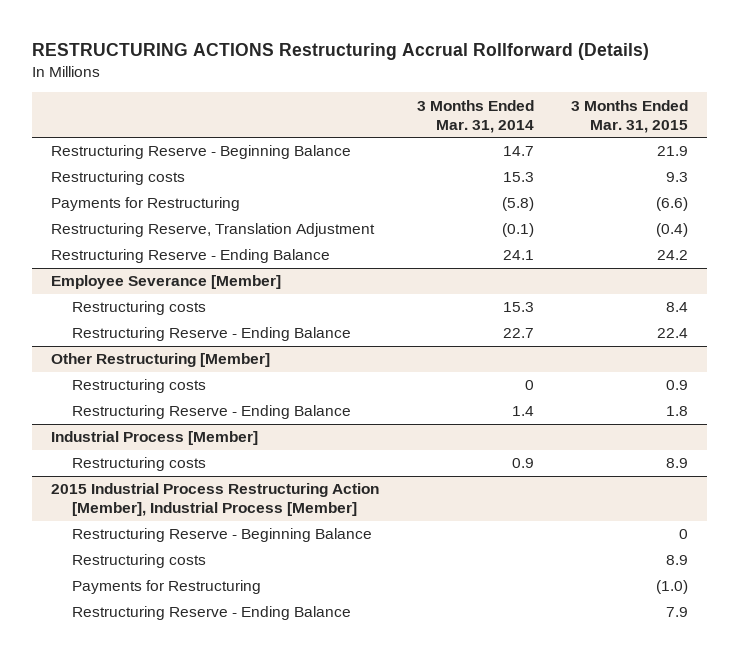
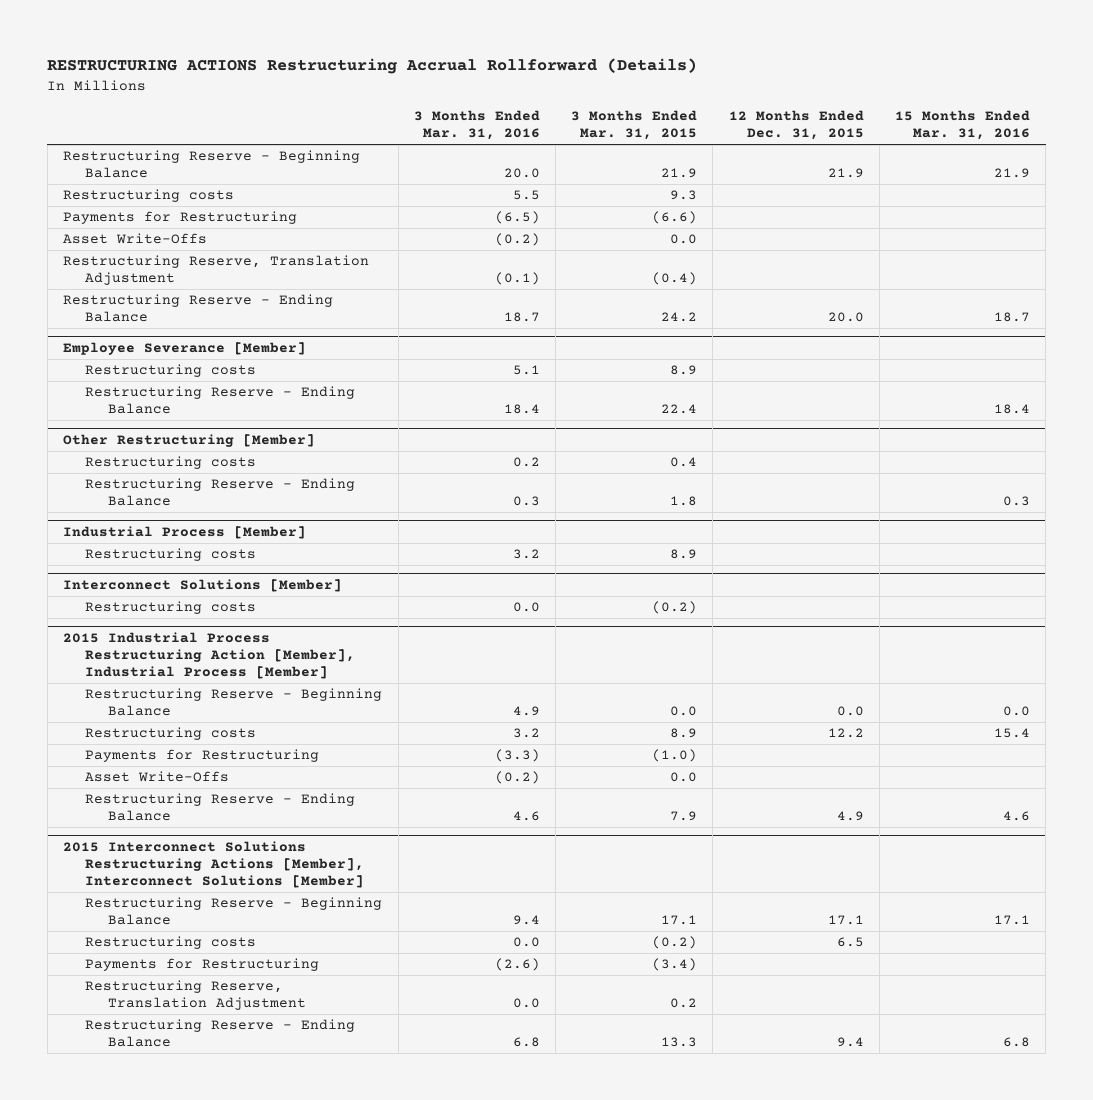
- | 3 Months Ended Mar. 31, 2014 | 3 Months Ended Mar. 31, 2015
+ | 3 Months Ended Mar. 31, 2016 | 3 Months Ended Mar. 31, 2015 | 12 Months Ended Dec. 31, 2015 | 15 Months Ended Mar. 31, 2016
+ Asset Write-Offs | (0.2) | 0.0 | |
@ Employee Severance [Member]
- Restructuring costs | 15.3 | 8.4
+ Restructuring costs | 5.1 | 8.9 | |
@ Other Restructuring [Member]
- Restructuring costs | 0 | 0.9
+ Restructuring costs | 0.2 | 0.4 | |
+ Interconnect Solutions [Member]
+ Restructuring costs | 0.0 | (0.2) | |
@ 2015 Industrial Process Restructuring Action [Member], Industrial Process [Member]
- Restructuring Reserve - Beginning Balance | | 0
+ Restructuring Reserve - Beginning Balance | 4.9 | 0.0 | 0.0 | 0.0
+ Asset Write-Offs | (0.2) | 0.0 | |
+ 2015 Interconnect Solutions Restructuring Actions [Member], Interconnect Solutions [Member]
+ Restructuring Reserve - Beginning Balance | 9.4 | 17.1 | 17.1 | 17.1
+ Restructuring costs | 0.0 | (0.2) | 6.5 |
+ Payments for Restructuring | (2.6) | (3.4) | |
+ Restructuring Reserve, Translation Adjustment | 0.0 | 0.2 | |
+ Restructuring Reserve - Ending Balance | 6.8 | 13.3 | 9.4 | 6.8

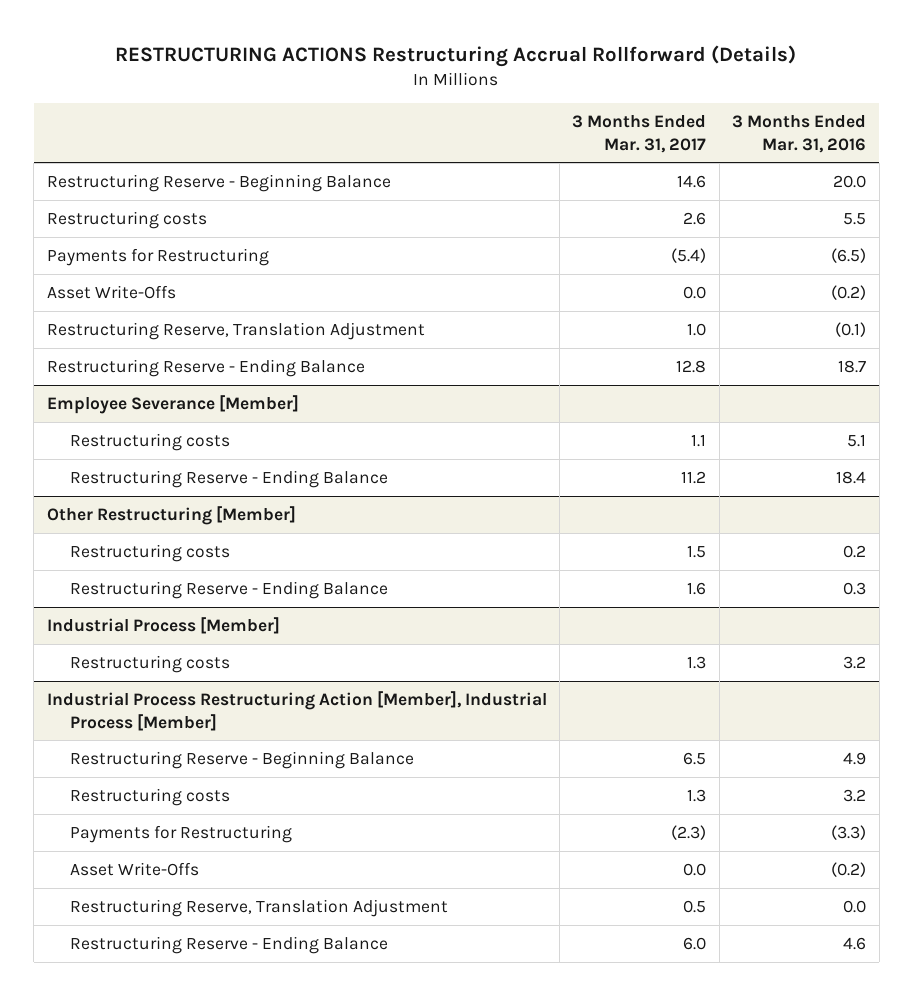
- | 3 Months Ended Mar. 31, 2016 | 3 Months Ended Mar. 31, 2015 | 12 Months Ended Dec. 31, 2015 | 15 Months Ended Mar. 31, 2016
+ | 3 Months Ended Mar. 31, 2017 | 3 Months Ended Mar. 31, 2016
- Interconnect Solutions [Member]
- Restructuring costs | 0.0 | (0.2) | |
- 2015 Industrial Process Restructuring Action [Member], Industrial Process [Member]
+ Industrial Process Restructuring Action [Member], Industrial Process [Member]
- Restructuring Reserve - Ending Balance | 4.6 | 7.9 | 4.9 | 4.6
- 2015 Interconnect Solutions Restructuring Actions [Member], Interconnect Solutions [Member]
- Restructuring Reserve - Beginning Balance | 9.4 | 17.1 | 17.1 | 17.1
- Restructuring costs | 0.0 | (0.2) | 6.5 |
- Payments for Restructuring | (2.6) | (3.4) | |
- Restructuring Reserve - Ending Balance | 6.8 | 13.3 | 9.4 | 6.8
+ Restructuring Reserve - Ending Balance | 6.0 | 4.6

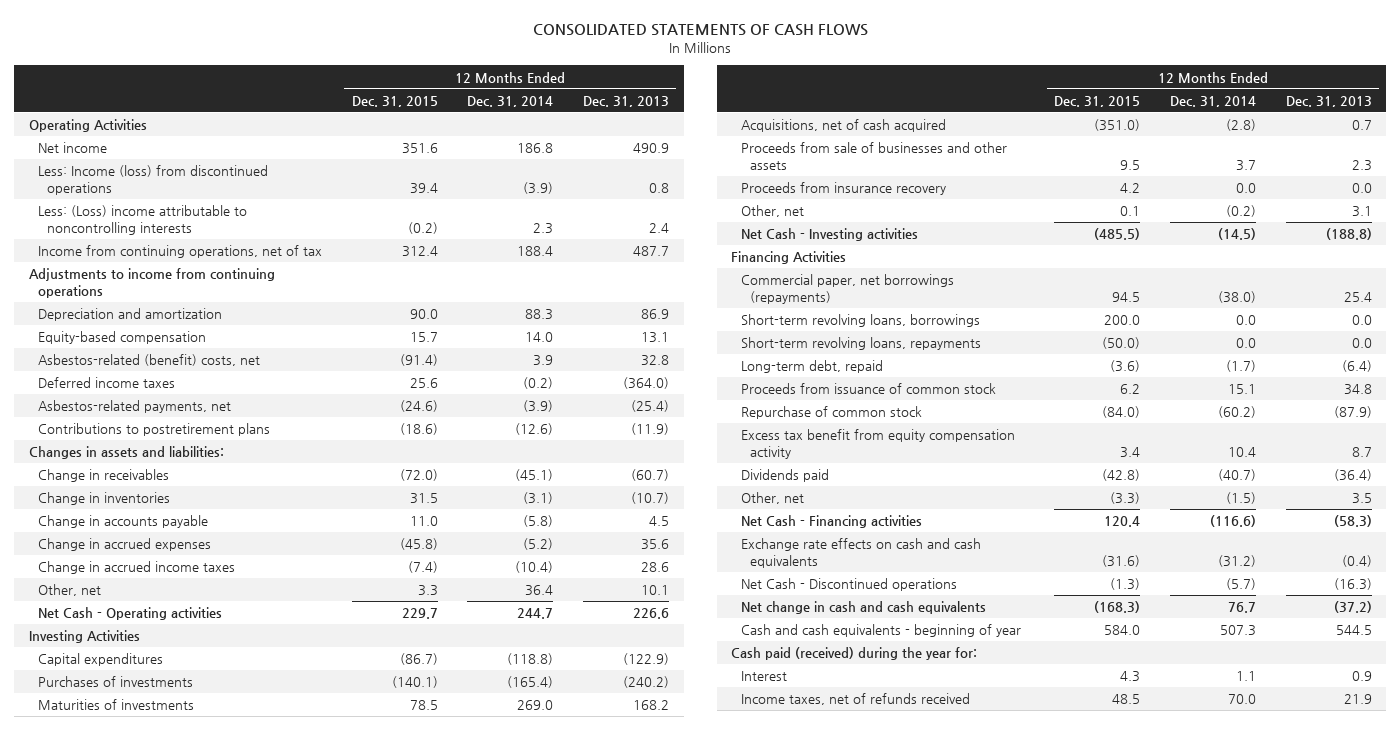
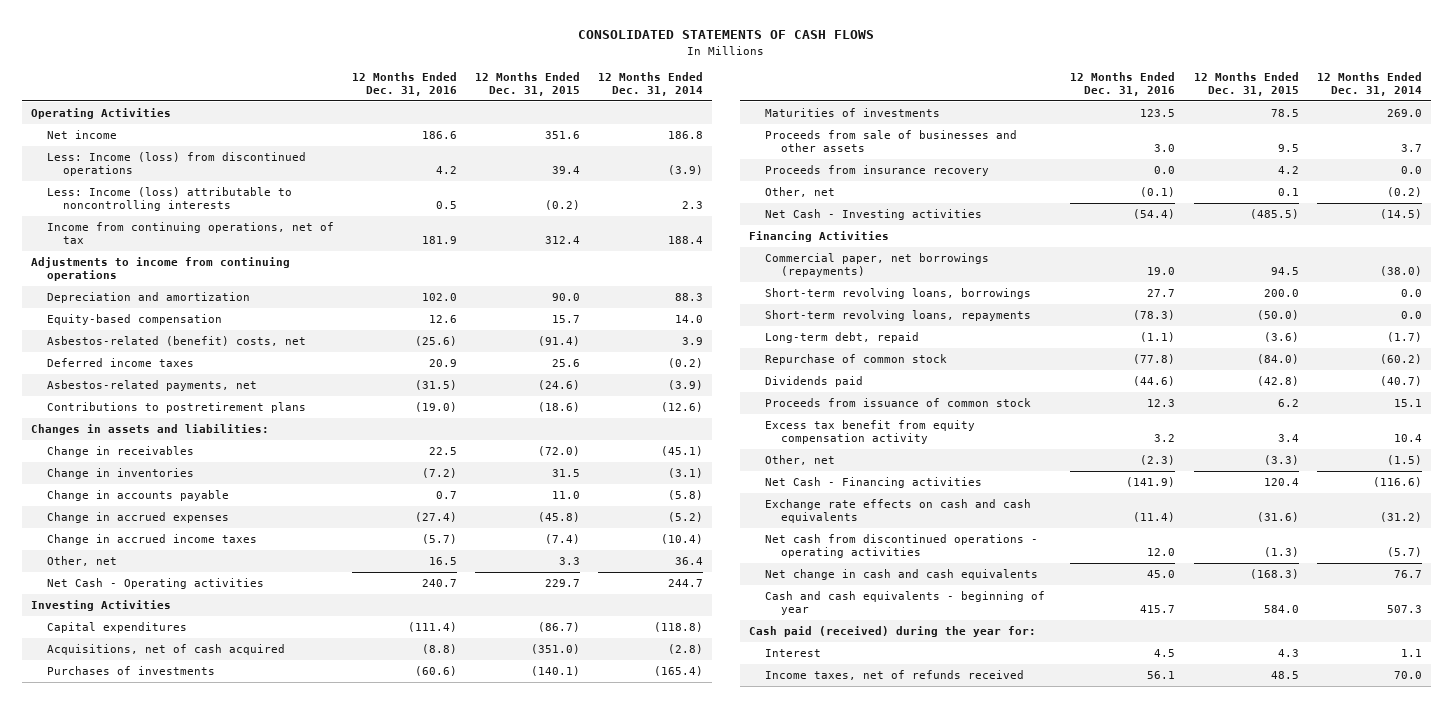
- | 12 Months Ended Dec. 31, 2015 | 12 Months Ended Dec. 31, 2014 | 12 Months Ended Dec. 31, 2013
+ | 12 Months Ended Dec. 31, 2016 | 12 Months Ended Dec. 31, 2015 | 12 Months Ended Dec. 31, 2014
- Less: (Loss) income attributable to noncontrolling interests | (0.2) | 2.3 | 2.4
+ Less: Income (loss) attributable to noncontrolling interests | 0.5 | (0.2) | 2.3
moved up: Acquisitions, net of cash acquired | (8.8) | (351.0) | (2.8)
moved down: Proceeds from issuance of common stock | 12.3 | 6.2 | 15.1
moved down: Excess tax benefit from equity compensation activity | 3.2 | 3.4 | 10.4
- Net Cash - Discontinued operations | (1.3) | (5.7) | (16.3)
+ Net cash from discontinued operations - operating activities | 12.0 | (1.3) | (5.7)

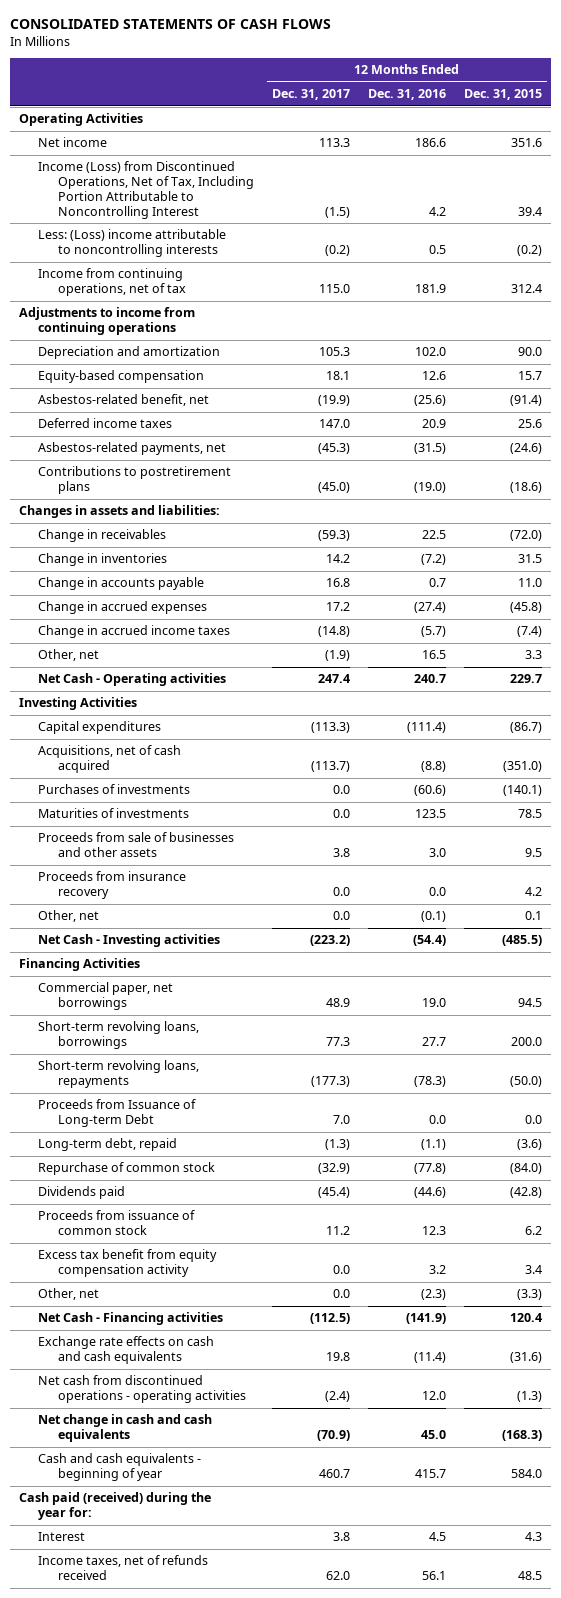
- | 12 Months Ended Dec. 31, 2016 | 12 Months Ended Dec. 31, 2015 | 12 Months Ended Dec. 31, 2014
+ | 12 Months Ended Dec. 31, 2017 | 12 Months Ended Dec. 31, 2016 | 12 Months Ended Dec. 31, 2015
- Less: Income (loss) from discontinued operations | 4.2 | 39.4 | (3.9)
- Less: Income (loss) attributable to noncontrolling interests | 0.5 | (0.2) | 2.3
+ Income (Loss) from Discontinued Operations, Net of Tax, Including Portion Attributable to Noncontrolling Interest | (1.5) | 4.2 | 39.4
+ Less: (Loss) income attributable to noncontrolling interests | (0.2) | 0.5 | (0.2)
- Asbestos-related (benefit) costs, net | (25.6) | (91.4) | 3.9
+ Asbestos-related benefit, net | (19.9) | (25.6) | (91.4)
- Commercial paper, net borrowings (repayments) | 19.0 | 94.5 | (38.0)
+ Commercial paper, net borrowings | 48.9 | 19.0 | 94.5
+ Proceeds from Issuance of Long-term Debt | 7.0 | 0.0 | 0.0

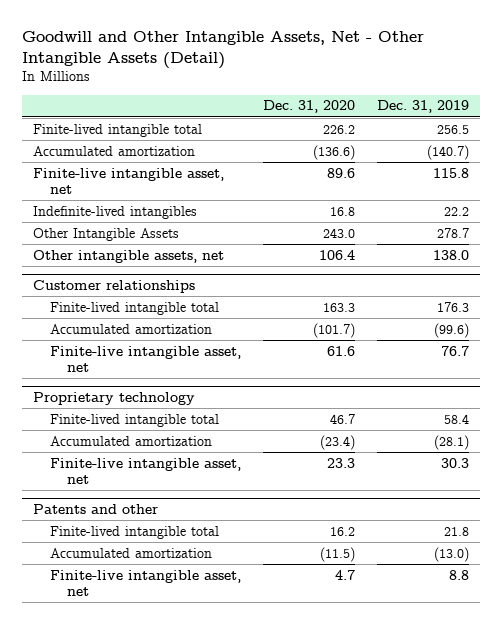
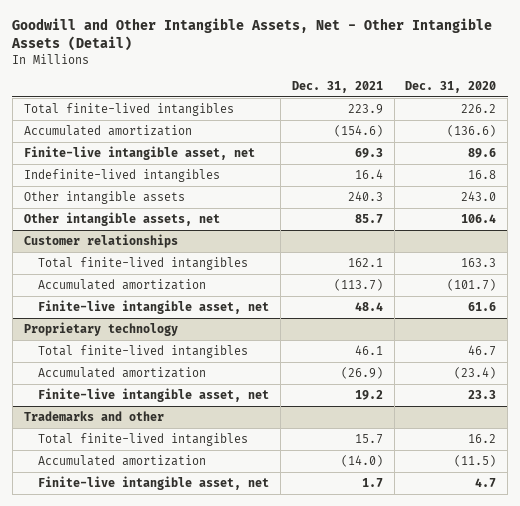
- | Dec. 31, 2020 | Dec. 31, 2019
+ | Dec. 31, 2021 | Dec. 31, 2020
- Finite-lived intangible total | 226.2 | 256.5
+ Total finite-lived intangibles | 223.9 | 226.2
- Other Intangible Assets | 243.0 | 278.7
+ Other intangible assets | 240.3 | 243.0
@ Customer relationships
- Finite-lived intangible total | 163.3 | 176.3
+ Total finite-lived intangibles | 162.1 | 163.3
@ Proprietary technology
- Finite-lived intangible total | 46.7 | 58.4
+ Total finite-lived intangibles | 46.1 | 46.7
- Patents and other
- Finite-lived intangible total | 16.2 | 21.8
+ Trademarks and other
+ Total finite-lived intangibles | 15.7 | 16.2

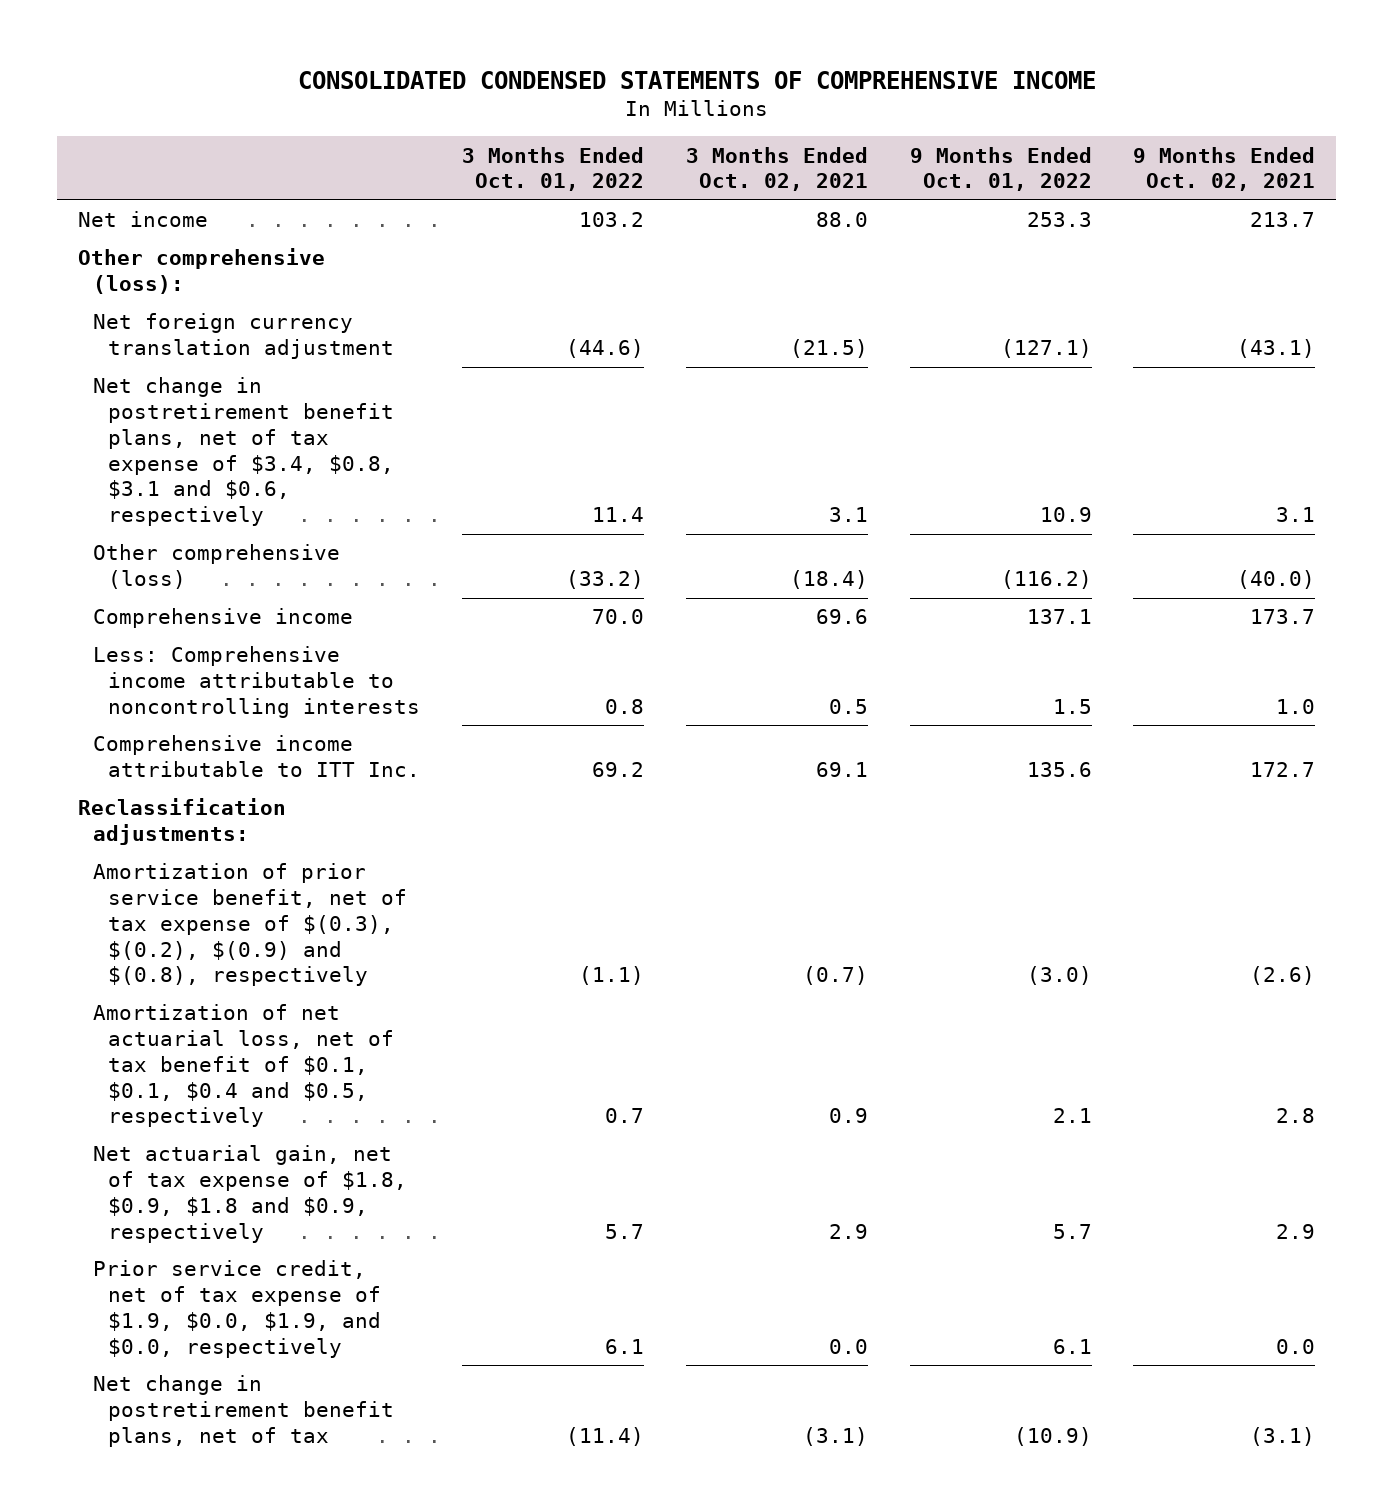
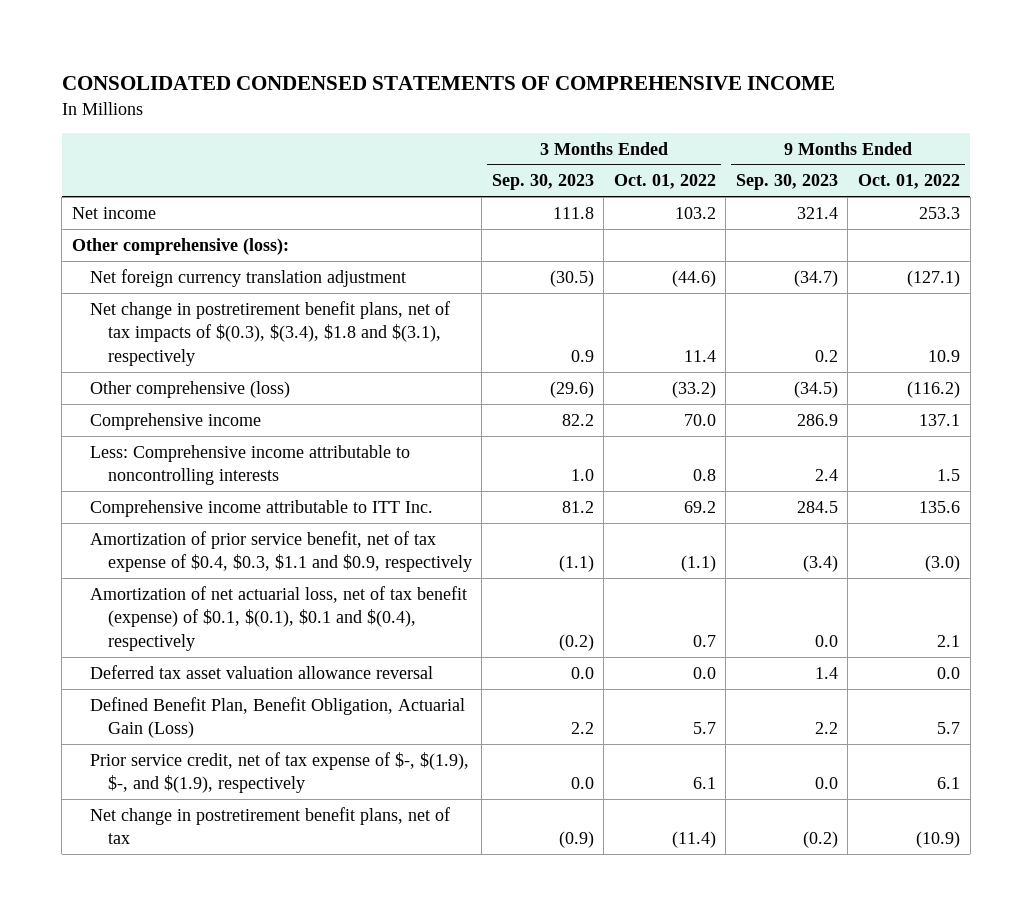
- | 3 Months Ended Oct. 01, 2022 | 3 Months Ended Oct. 02, 2021 | 9 Months Ended Oct. 01, 2022 | 9 Months Ended Oct. 02, 2021
+ | 3 Months Ended Sep. 30, 2023 | 3 Months Ended Oct. 01, 2022 | 9 Months Ended Sep. 30, 2023 | 9 Months Ended Oct. 01, 2022
- Net change in postretirement benefit plans, net of tax expense of $3.4, $0.8, $3.1 and $0.6, respectively | 11.4 | 3.1 | 10.9 | 3.1
+ Net change in postretirement benefit plans, net of tax impacts of $(0.3), $(3.4), $1.8 and $(3.1), respectively | 0.9 | 11.4 | 0.2 | 10.9
- Reclassification adjustments:
- Amortization of prior service benefit, net of tax expense of $(0.3), $(0.2), $(0.9) and $(0.8), respectively | (1.1) | (0.7) | (3.0) | (2.6)
- Amortization of net actuarial loss, net of tax benefit of $0.1, $0.1, $0.4 and $0.5, respectively | 0.7 | 0.9 | 2.1 | 2.8
- Net actuarial gain, net of tax expense of $1.8, $0.9, $1.8 and $0.9, respectively | 5.7 | 2.9 | 5.7 | 2.9
- Prior service credit, net of tax expense of $1.9, $0.0, $1.9, and $0.0, respectively | 6.1 | 0.0 | 6.1 | 0.0
+ Amortization of prior service benefit, net of tax expense of $0.4, $0.3, $1.1 and $0.9, respectively | (1.1) | (1.1) | (3.4) | (3.0)
+ Amortization of net actuarial loss, net of tax benefit (expense) of $0.1, $(0.1), $0.1 and $(0.4), respectively | (0.2) | 0.7 | 0.0 | 2.1
+ Deferred tax asset valuation allowance reversal | 0.0 | 0.0 | 1.4 | 0.0
+ Defined Benefit Plan, Benefit Obligation, Actuarial Gain (Loss) | 2.2 | 5.7 | 2.2 | 5.7
+ Prior service credit, net of tax expense of $-, $(1.9), $-, and $(1.9), respectively | 0.0 | 6.1 | 0.0 | 6.1

